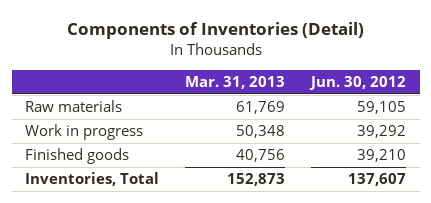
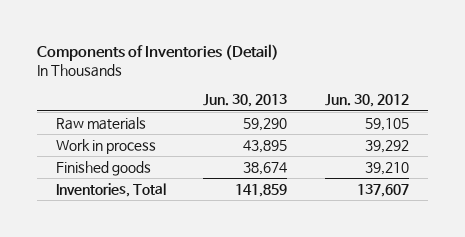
- | Mar. 31, 2013 | Jun. 30, 2012
+ | Jun. 30, 2013 | Jun. 30, 2012
- Work in progress | 50,348 | 39,292
+ Work in process | 43,895 | 39,292

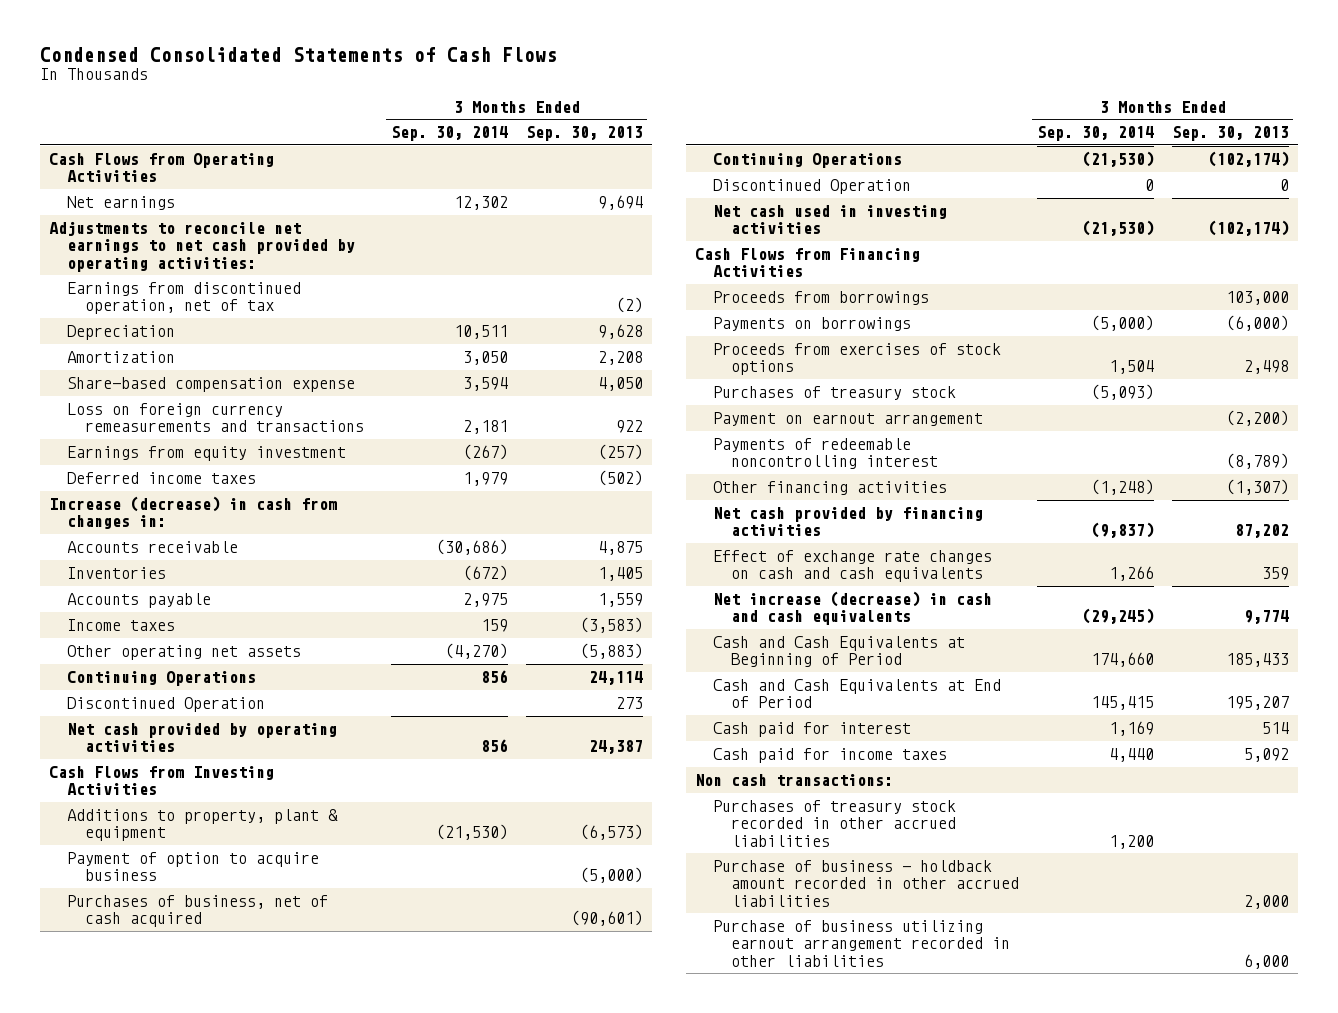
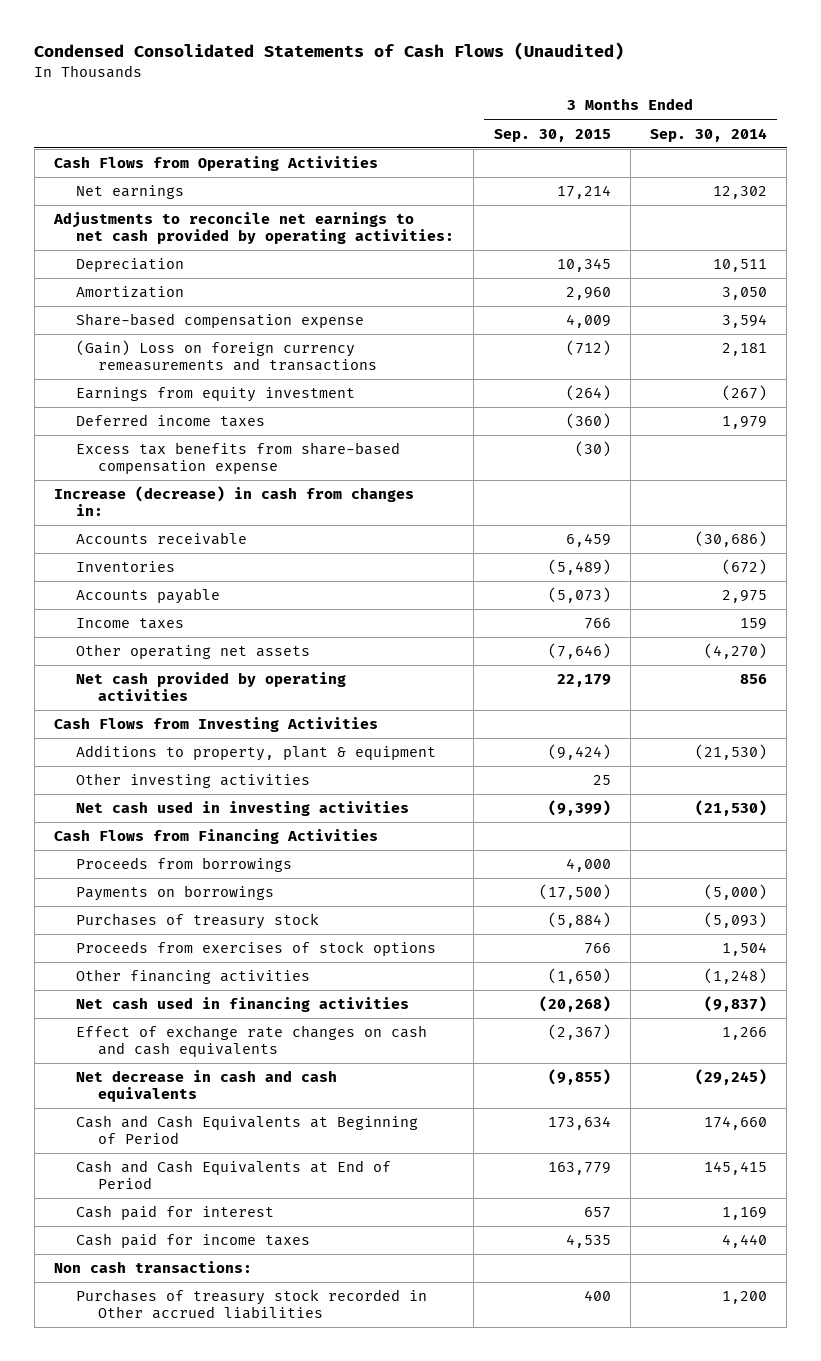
- Condensed Consolidated Statements of Cash Flows
+ Condensed Consolidated Statements of Cash Flows (Unaudited)
- | 3 Months Ended Sep. 30, 2014 | 3 Months Ended Sep. 30, 2013
+ | 3 Months Ended Sep. 30, 2015 | 3 Months Ended Sep. 30, 2014
- Earnings from discontinued operation, net of tax | | (2)
- Loss on foreign currency remeasurements and transactions | 2,181 | 922
+ (Gain) Loss on foreign currency remeasurements and transactions | (712) | 2,181
+ Excess tax benefits from share-based compensation expense | (30) |
- Continuing Operations | 856 | 24,114
- Discontinued Operation | | 273
- Payment of option to acquire business | | (5,000)
- Purchases of business, net of cash acquired | | (90,601)
- Continuing Operations | (21,530) | (102,174)
- Discontinued Operation | 0 | 0
+ Other investing activities | 25 |
- Payment on earnout arrangement | | (2,200)
- Payments of redeemable noncontrolling interest | | (8,789)
moved down: Proceeds from exercises of stock options | 766 | 1,504
- Net cash provided by financing activities | (9,837) | 87,202
+ Net cash used in financing activities | (20,268) | (9,837)
- Net increase (decrease) in cash and cash equivalents | (29,245) | 9,774
+ Net decrease in cash and cash equivalents | (9,855) | (29,245)
- Purchases of treasury stock recorded in other accrued liabilities | 1,200 |
- Purchase of business - holdback amount recorded in other accrued liabilities | | 2,000
- Purchase of business utilizing earnout arrangement recorded in other liabilities | | 6,000
+ Purchases of treasury stock recorded in Other accrued liabilities | 400 | 1,200

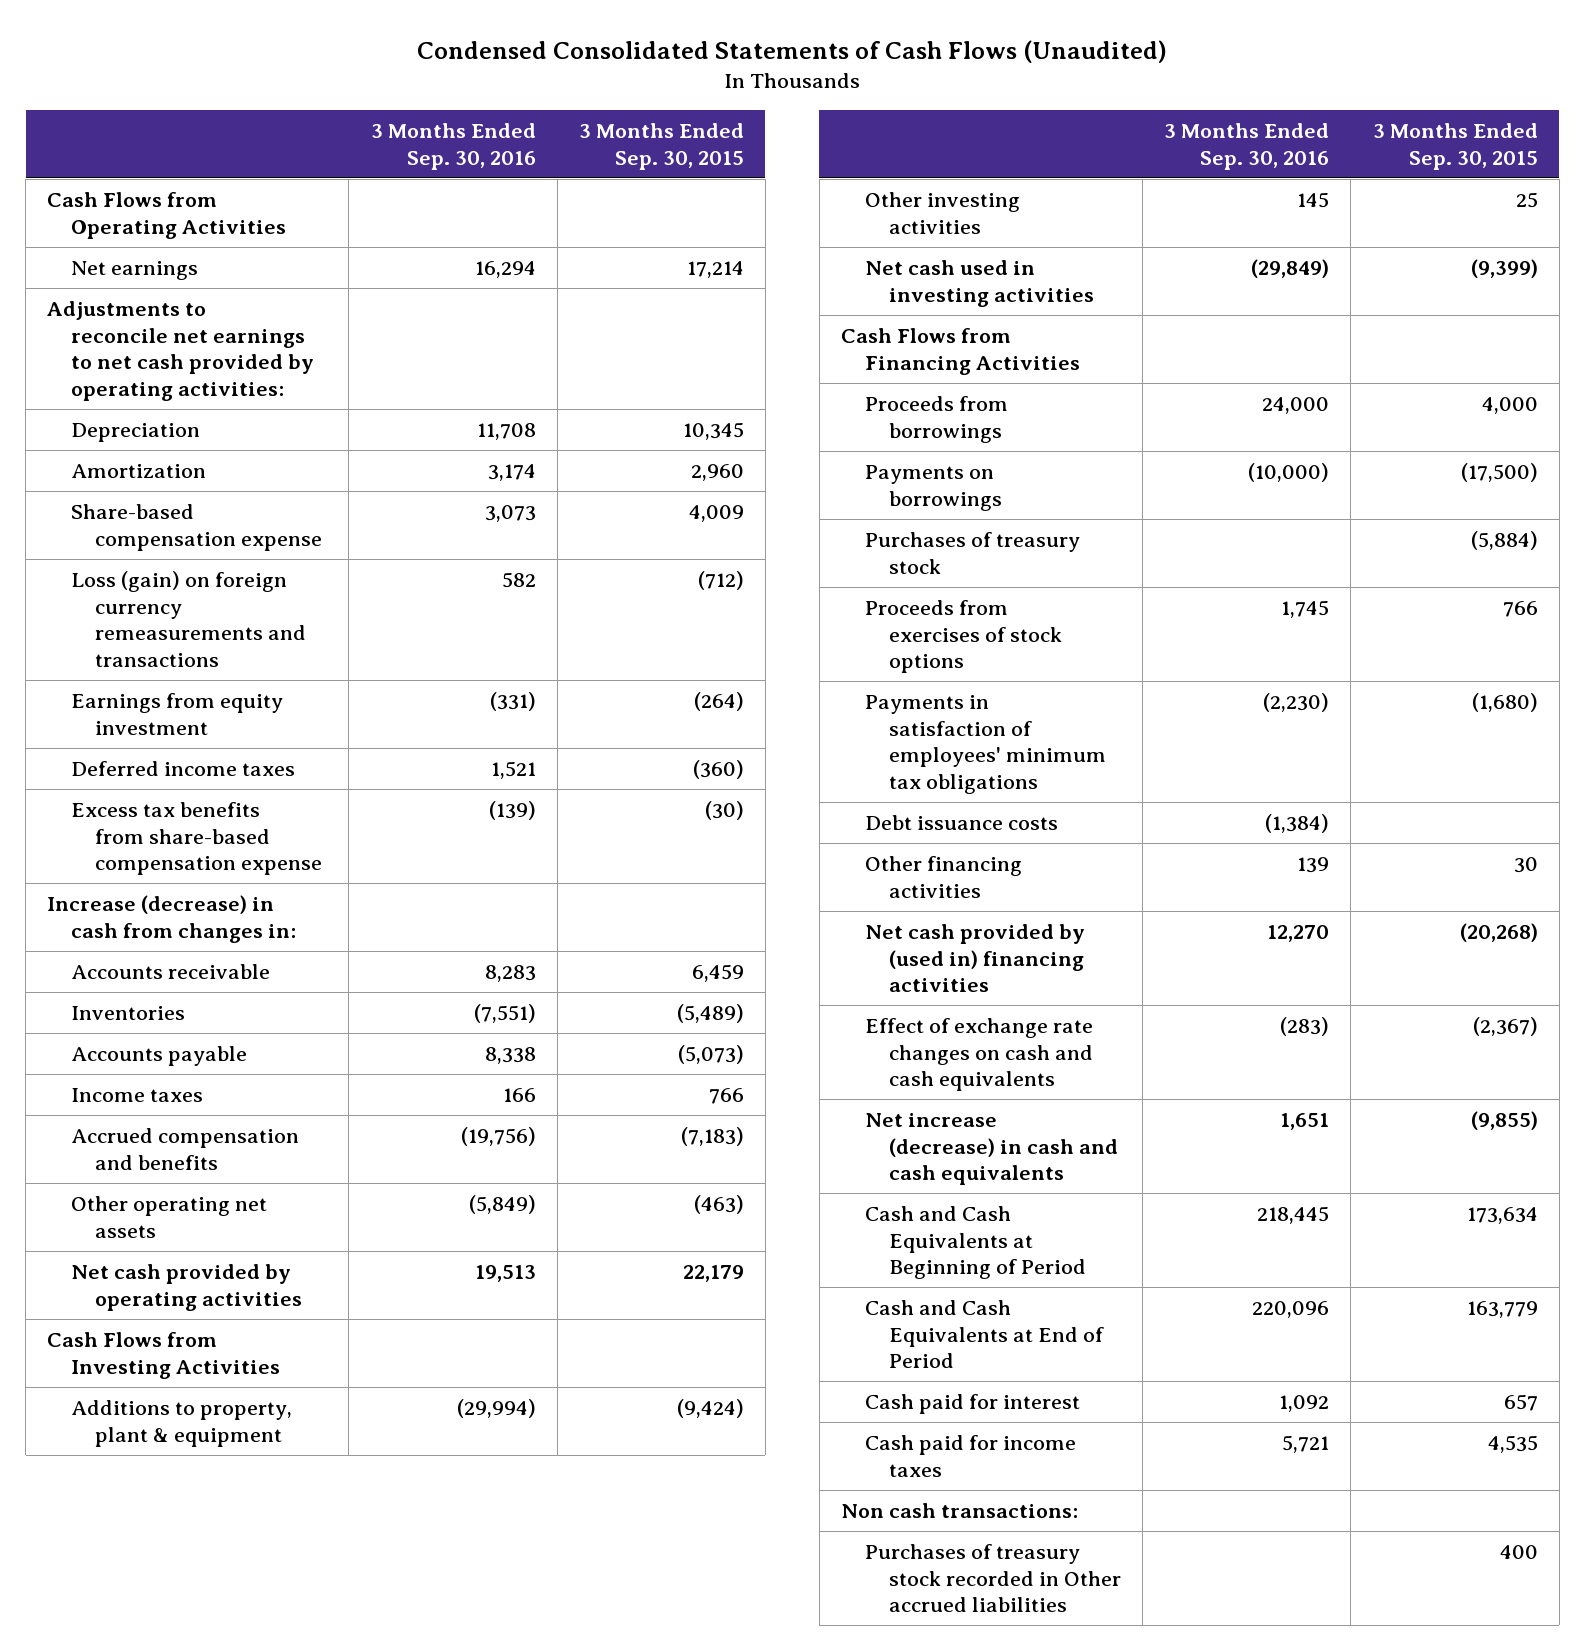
- | 3 Months Ended Sep. 30, 2015 | 3 Months Ended Sep. 30, 2014
+ | 3 Months Ended Sep. 30, 2016 | 3 Months Ended Sep. 30, 2015
- (Gain) Loss on foreign currency remeasurements and transactions | (712) | 2,181
+ Loss (gain) on foreign currency remeasurements and transactions | 582 | (712)
- Other operating net assets | (7,646) | (4,270)
+ Accrued compensation and benefits | (19,756) | (7,183)
+ Other operating net assets | (5,849) | (463)
- Other financing activities | (1,650) | (1,248)
- Net cash used in financing activities | (20,268) | (9,837)
+ Payments in satisfaction of employees' minimum tax obligations | (2,230) | (1,680)
+ Debt issuance costs | (1,384) |
+ Other financing activities | 139 | 30
+ Net cash provided by (used in) financing activities | 12,270 | (20,268)
- Net decrease in cash and cash equivalents | (9,855) | (29,245)
+ Net increase (decrease) in cash and cash equivalents | 1,651 | (9,855)

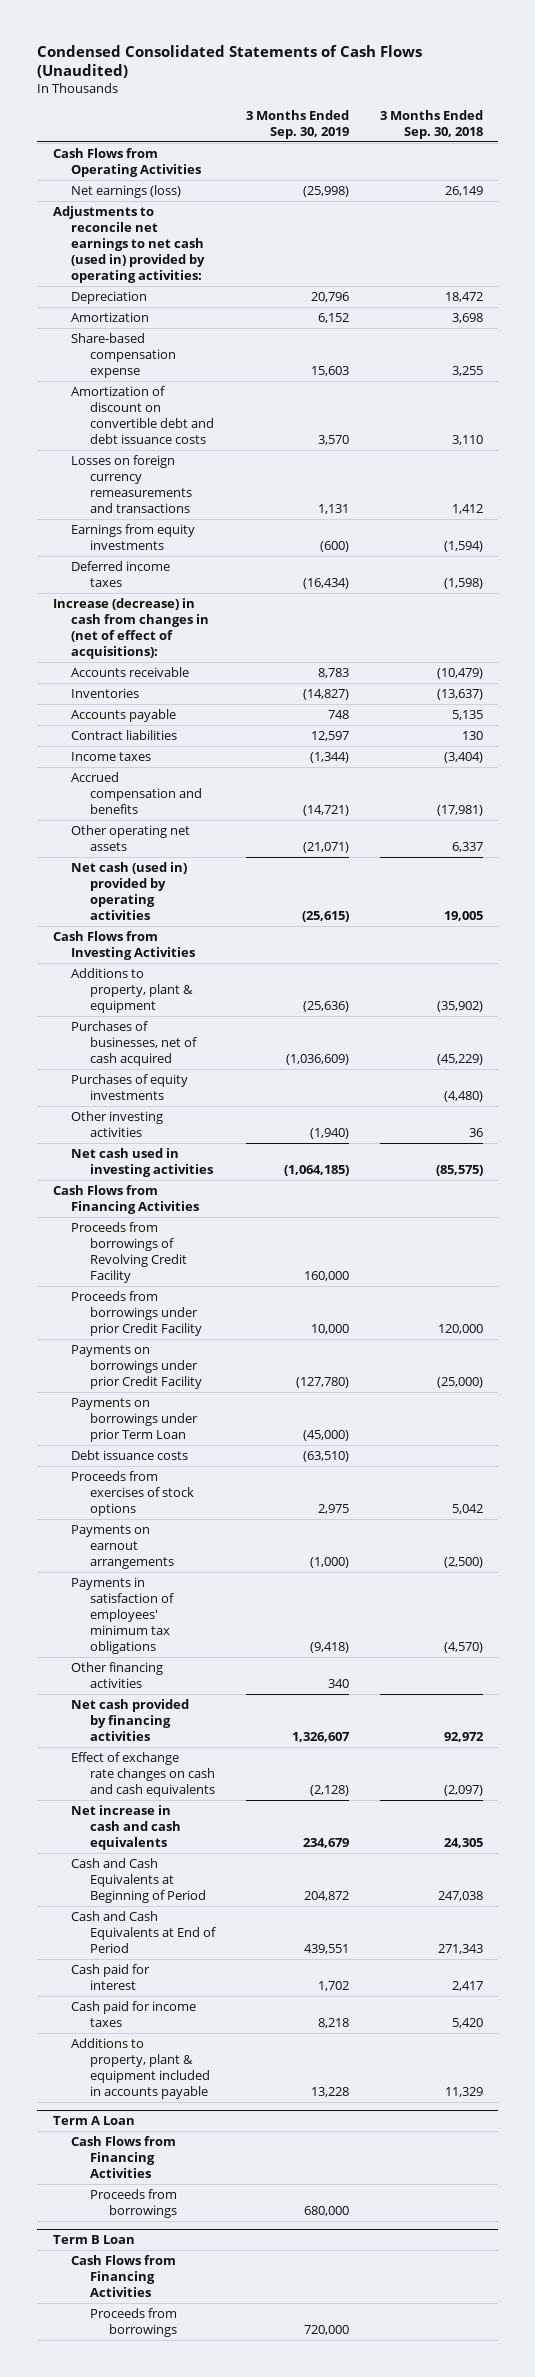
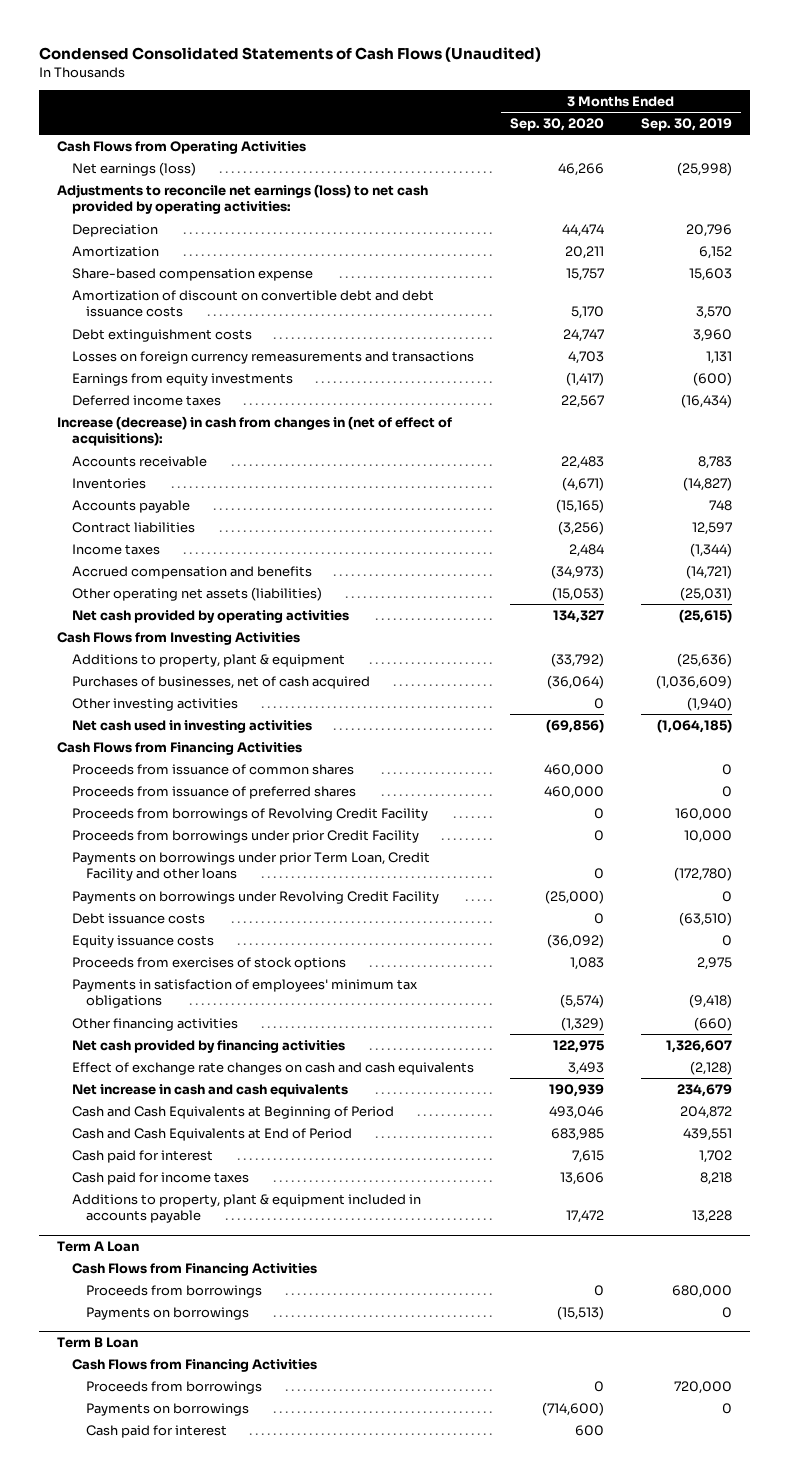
- | 3 Months Ended Sep. 30, 2019 | 3 Months Ended Sep. 30, 2018
+ | 3 Months Ended Sep. 30, 2020 | 3 Months Ended Sep. 30, 2019
- Adjustments to reconcile net earnings to net cash (used in) provided by operating activities:
+ Adjustments to reconcile net earnings (loss) to net cash provided by operating activities:
+ Debt extinguishment costs | 24,747 | 3,960
- Other operating net assets | (21,071) | 6,337
- Net cash (used in) provided by operating activities | (25,615) | 19,005
+ Other operating net assets (liabilities) | (15,053) | (25,031)
+ Net cash provided by operating activities | 134,327 | (25,615)
- Purchases of equity investments | | (4,480)
+ Proceeds from issuance of common shares | 460,000 | 0
+ Proceeds from issuance of preferred shares | 460,000 | 0
- Payments on borrowings under prior Credit Facility | (127,780) | (25,000)
- Payments on borrowings under prior Term Loan | (45,000) |
+ Payments on borrowings under prior Term Loan, Credit Facility and other loans | 0 | (172,780)
+ Payments on borrowings under Revolving Credit Facility | (25,000) | 0
+ Equity issuance costs | (36,092) | 0
- Payments on earnout arrangements | (1,000) | (2,500)
- Other financing activities | 340 |
+ Other financing activities | (1,329) | (660)
@ Term A Loan
+ Payments on borrowings | (15,513) | 0
@ Term B Loan
+ Payments on borrowings | (714,600) | 0
+ Cash paid for interest | 600 |

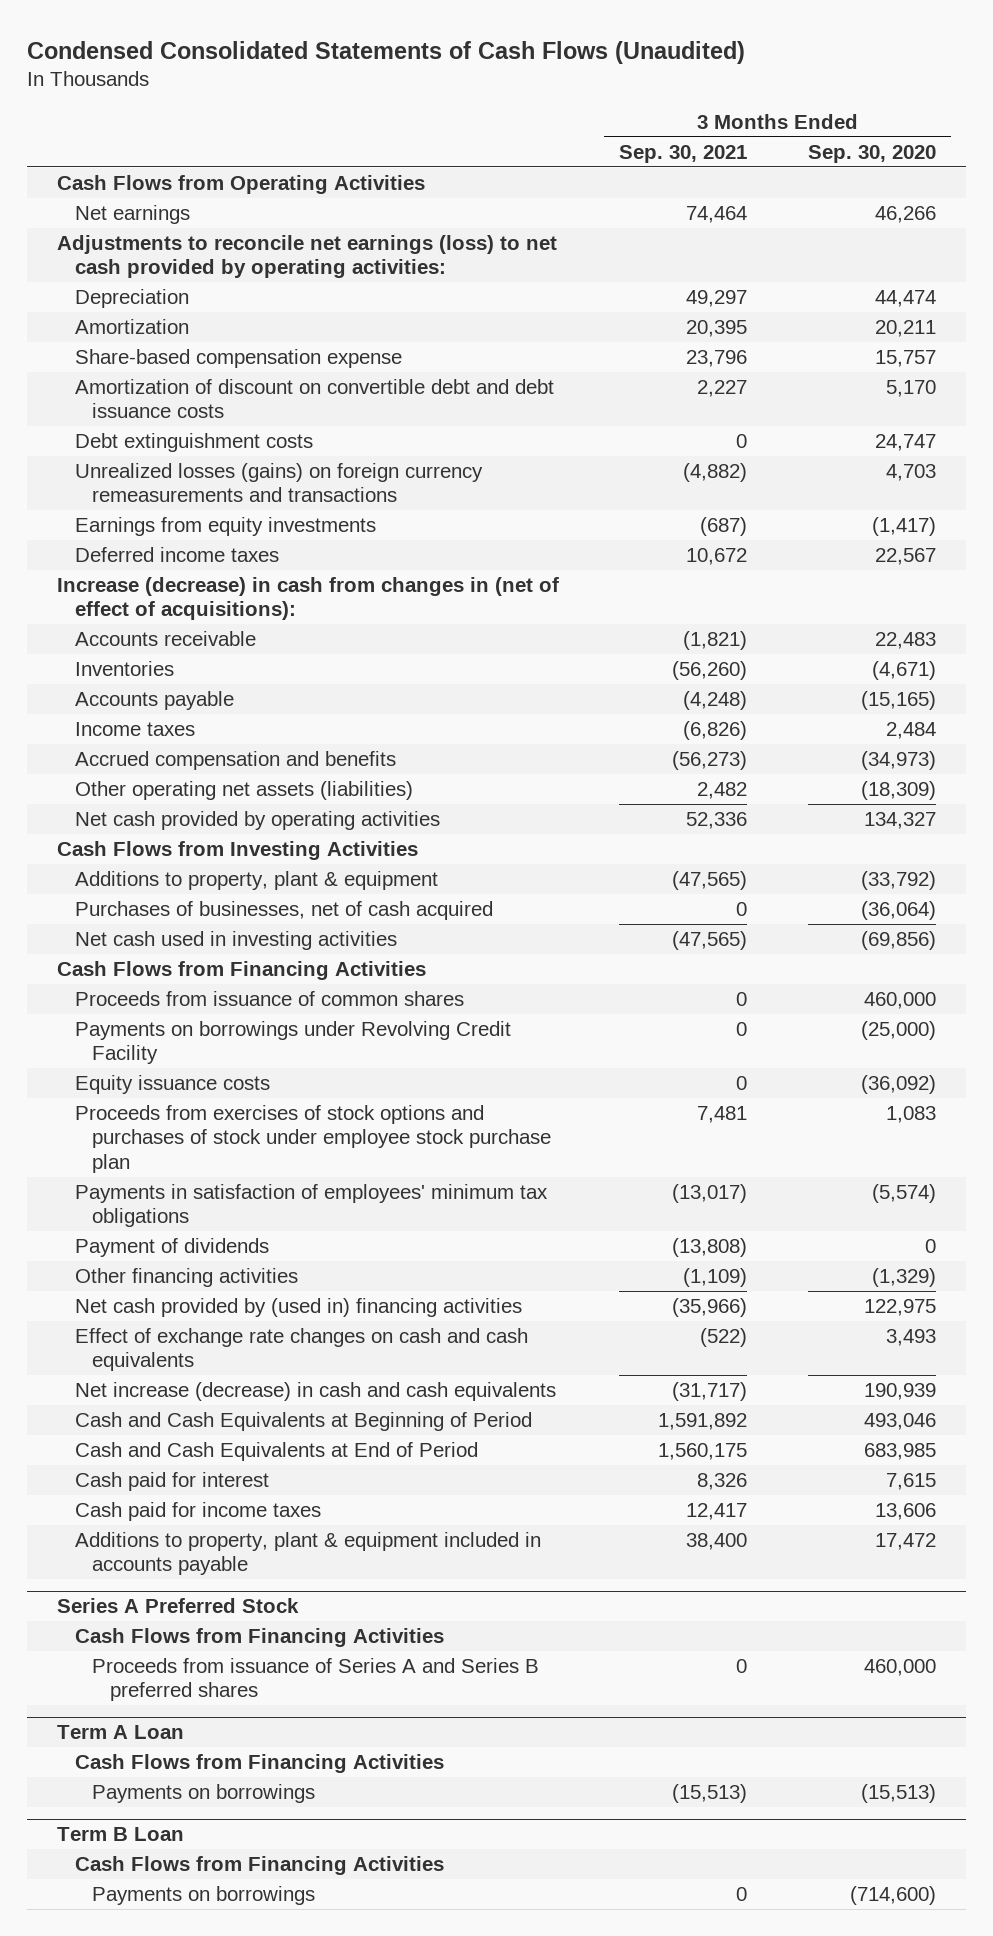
- | 3 Months Ended Sep. 30, 2020 | 3 Months Ended Sep. 30, 2019
+ | 3 Months Ended Sep. 30, 2021 | 3 Months Ended Sep. 30, 2020
- Net earnings (loss) | 46,266 | (25,998)
+ Net earnings | 74,464 | 46,266
- Losses on foreign currency remeasurements and transactions | 4,703 | 1,131
+ Unrealized losses (gains) on foreign currency remeasurements and transactions | (4,882) | 4,703
- Contract liabilities | (3,256) | 12,597
- Other operating net assets (liabilities) | (15,053) | (25,031)
+ Other operating net assets (liabilities) | 2,482 | (18,309)
- Other investing activities | 0 | (1,940)
- Proceeds from issuance of preferred shares | 460,000 | 0
- Proceeds from borrowings of Revolving Credit Facility | 0 | 160,000
- Proceeds from borrowings under prior Credit Facility | 0 | 10,000
- Payments on borrowings under prior Term Loan, Credit Facility and other loans | 0 | (172,780)
- Debt issuance costs | 0 | (63,510)
- Proceeds from exercises of stock options | 1,083 | 2,975
+ Proceeds from exercises of stock options and purchases of stock under employee stock purchase plan | 7,481 | 1,083
+ Payment of dividends | (13,808) | 0
- Net cash provided by financing activities | 122,975 | 1,326,607
+ Net cash provided by (used in) financing activities | (35,966) | 122,975
- Net increase in cash and cash equivalents | 190,939 | 234,679
+ Net increase (decrease) in cash and cash equivalents | (31,717) | 190,939
+ Series A Preferred Stock
+ Cash Flows from Financing Activities
+ Proceeds from issuance of Series A and Series B preferred shares | 0 | 460,000
@ Term A Loan
- Proceeds from borrowings | 0 | 680,000
@ Term B Loan
- Proceeds from borrowings | 0 | 720,000
- Cash paid for interest | 600 |

